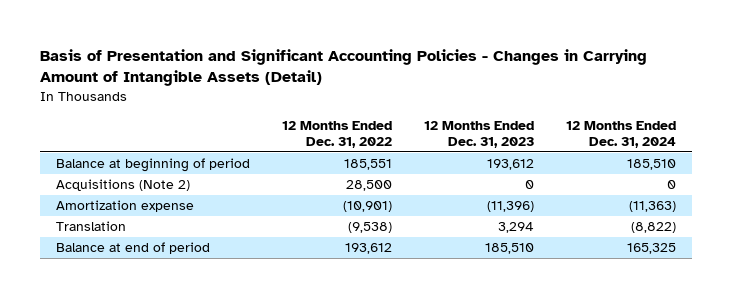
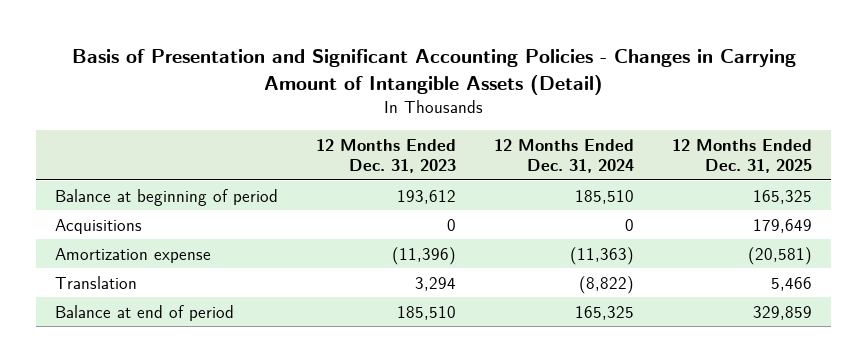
- | 12 Months Ended Dec. 31, 2022 | 12 Months Ended Dec. 31, 2023 | 12 Months Ended Dec. 31, 2024
+ | 12 Months Ended Dec. 31, 2023 | 12 Months Ended Dec. 31, 2024 | 12 Months Ended Dec. 31, 2025
- Acquisitions (Note 2) | 28,500 | 0 | 0
+ Acquisitions | 0 | 0 | 179,649

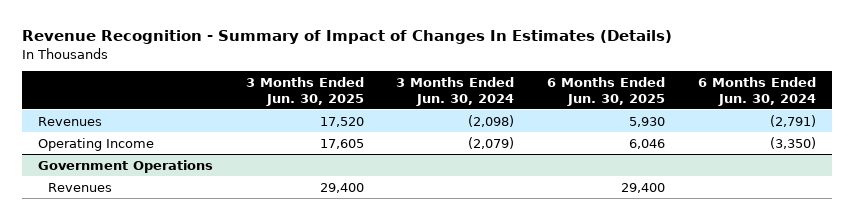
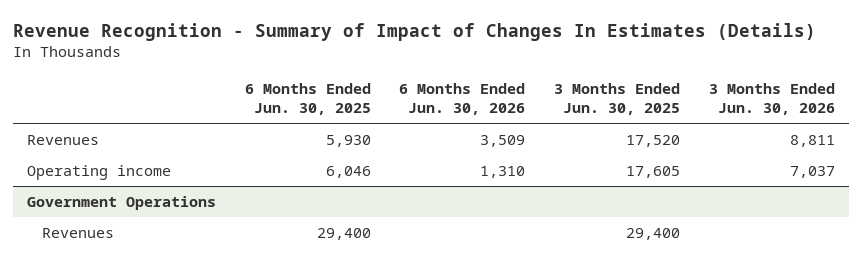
- | 3 Months Ended Jun. 30, 2025 | 3 Months Ended Jun. 30, 2024 | 6 Months Ended Jun. 30, 2025 | 6 Months Ended Jun. 30, 2024
+ | 6 Months Ended Jun. 30, 2025 | 6 Months Ended Jun. 30, 2026 | 3 Months Ended Jun. 30, 2025 | 3 Months Ended Jun. 30, 2026
- Operating Income | 17,605 | (2,079) | 6,046 | (3,350)
+ Operating income | 6,046 | 1,310 | 17,605 | 7,037

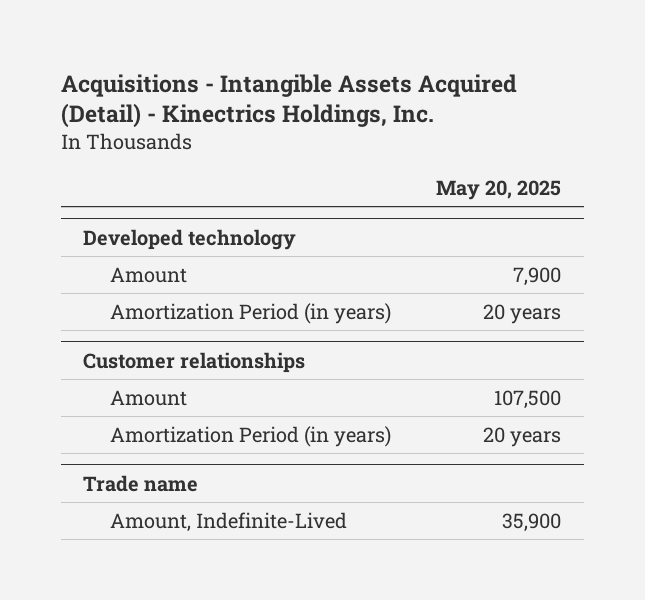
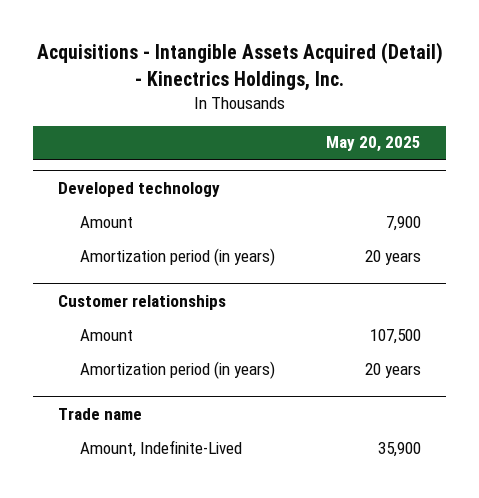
@ Developed technology
- Amortization Period (in years) | 20 years
+ Amortization period (in years) | 20 years
@ Customer relationships
- Amortization Period (in years) | 20 years
+ Amortization period (in years) | 20 years

